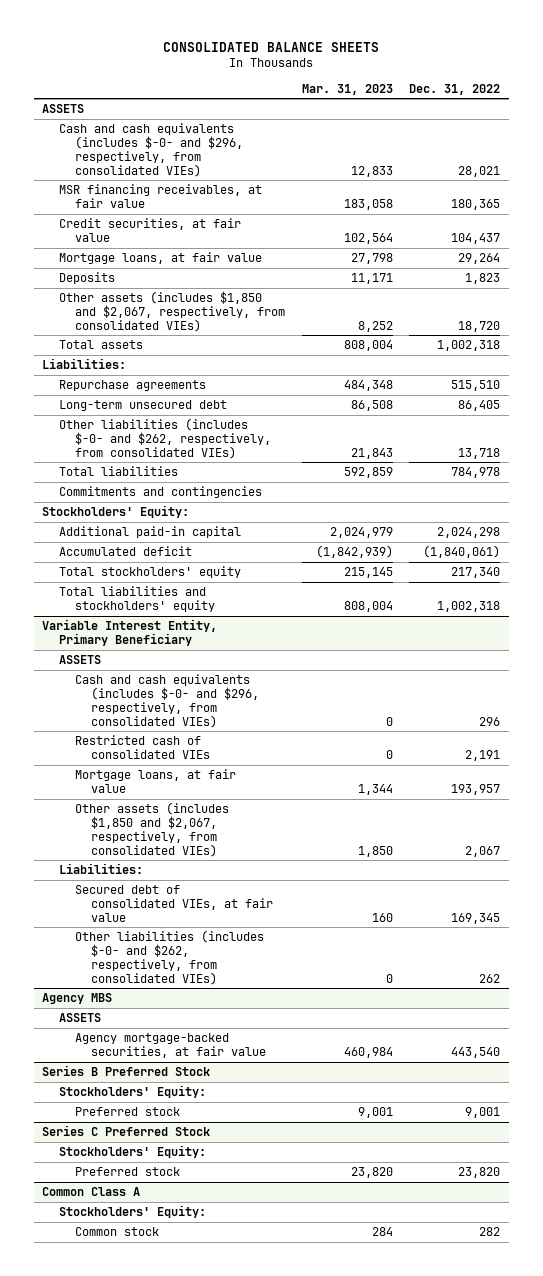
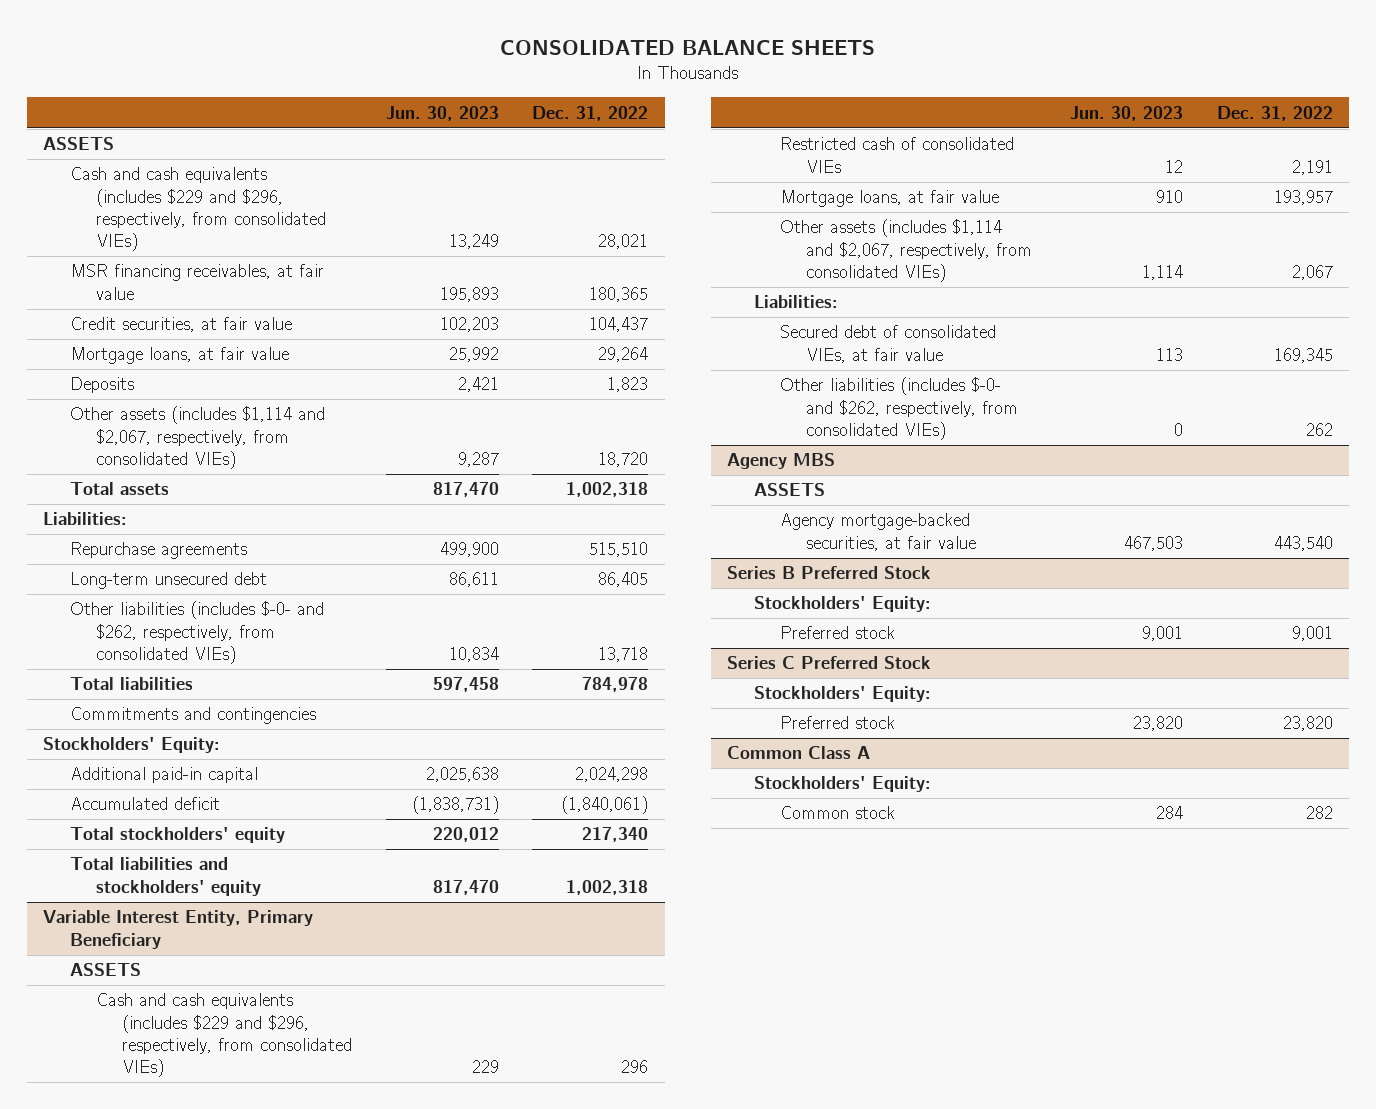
- | Mar. 31, 2023 | Dec. 31, 2022
+ | Jun. 30, 2023 | Dec. 31, 2022
- Cash and cash equivalents (includes $-0- and $296, respectively, from consolidated VIEs) | 12,833 | 28,021
+ Cash and cash equivalents (includes $229 and $296, respectively, from consolidated VIEs) | 13,249 | 28,021
- Other assets (includes $1,850 and $2,067, respectively, from consolidated VIEs) | 8,252 | 18,720
+ Other assets (includes $1,114 and $2,067, respectively, from consolidated VIEs) | 9,287 | 18,720
@ Variable Interest Entity, Primary Beneficiary
- Cash and cash equivalents (includes $-0- and $296, respectively, from consolidated VIEs) | 0 | 296
+ Cash and cash equivalents (includes $229 and $296, respectively, from consolidated VIEs) | 229 | 296
- Other assets (includes $1,850 and $2,067, respectively, from consolidated VIEs) | 1,850 | 2,067
+ Other assets (includes $1,114 and $2,067, respectively, from consolidated VIEs) | 1,114 | 2,067

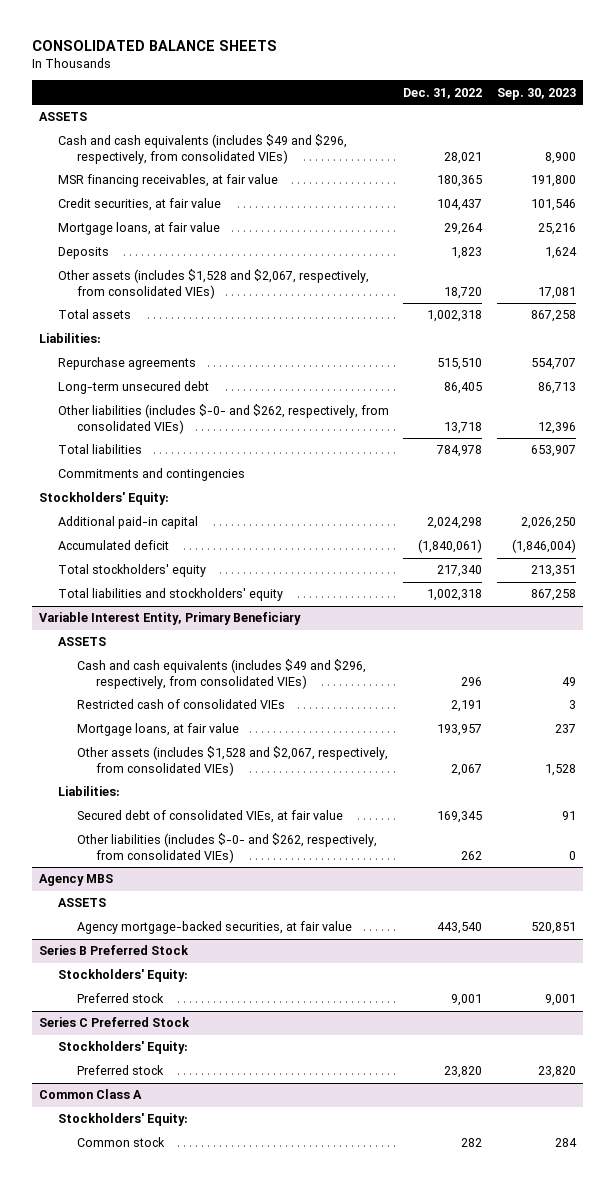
- | Jun. 30, 2023 | Dec. 31, 2022
+ | Dec. 31, 2022 | Sep. 30, 2023
- Cash and cash equivalents (includes $229 and $296, respectively, from consolidated VIEs) | 13,249 | 28,021
+ Cash and cash equivalents (includes $49 and $296, respectively, from consolidated VIEs) | 28,021 | 8,900
- Other assets (includes $1,114 and $2,067, respectively, from consolidated VIEs) | 9,287 | 18,720
+ Other assets (includes $1,528 and $2,067, respectively, from consolidated VIEs) | 18,720 | 17,081
@ Variable Interest Entity, Primary Beneficiary
- Cash and cash equivalents (includes $229 and $296, respectively, from consolidated VIEs) | 229 | 296
+ Cash and cash equivalents (includes $49 and $296, respectively, from consolidated VIEs) | 296 | 49
- Other assets (includes $1,114 and $2,067, respectively, from consolidated VIEs) | 1,114 | 2,067
+ Other assets (includes $1,528 and $2,067, respectively, from consolidated VIEs) | 2,067 | 1,528

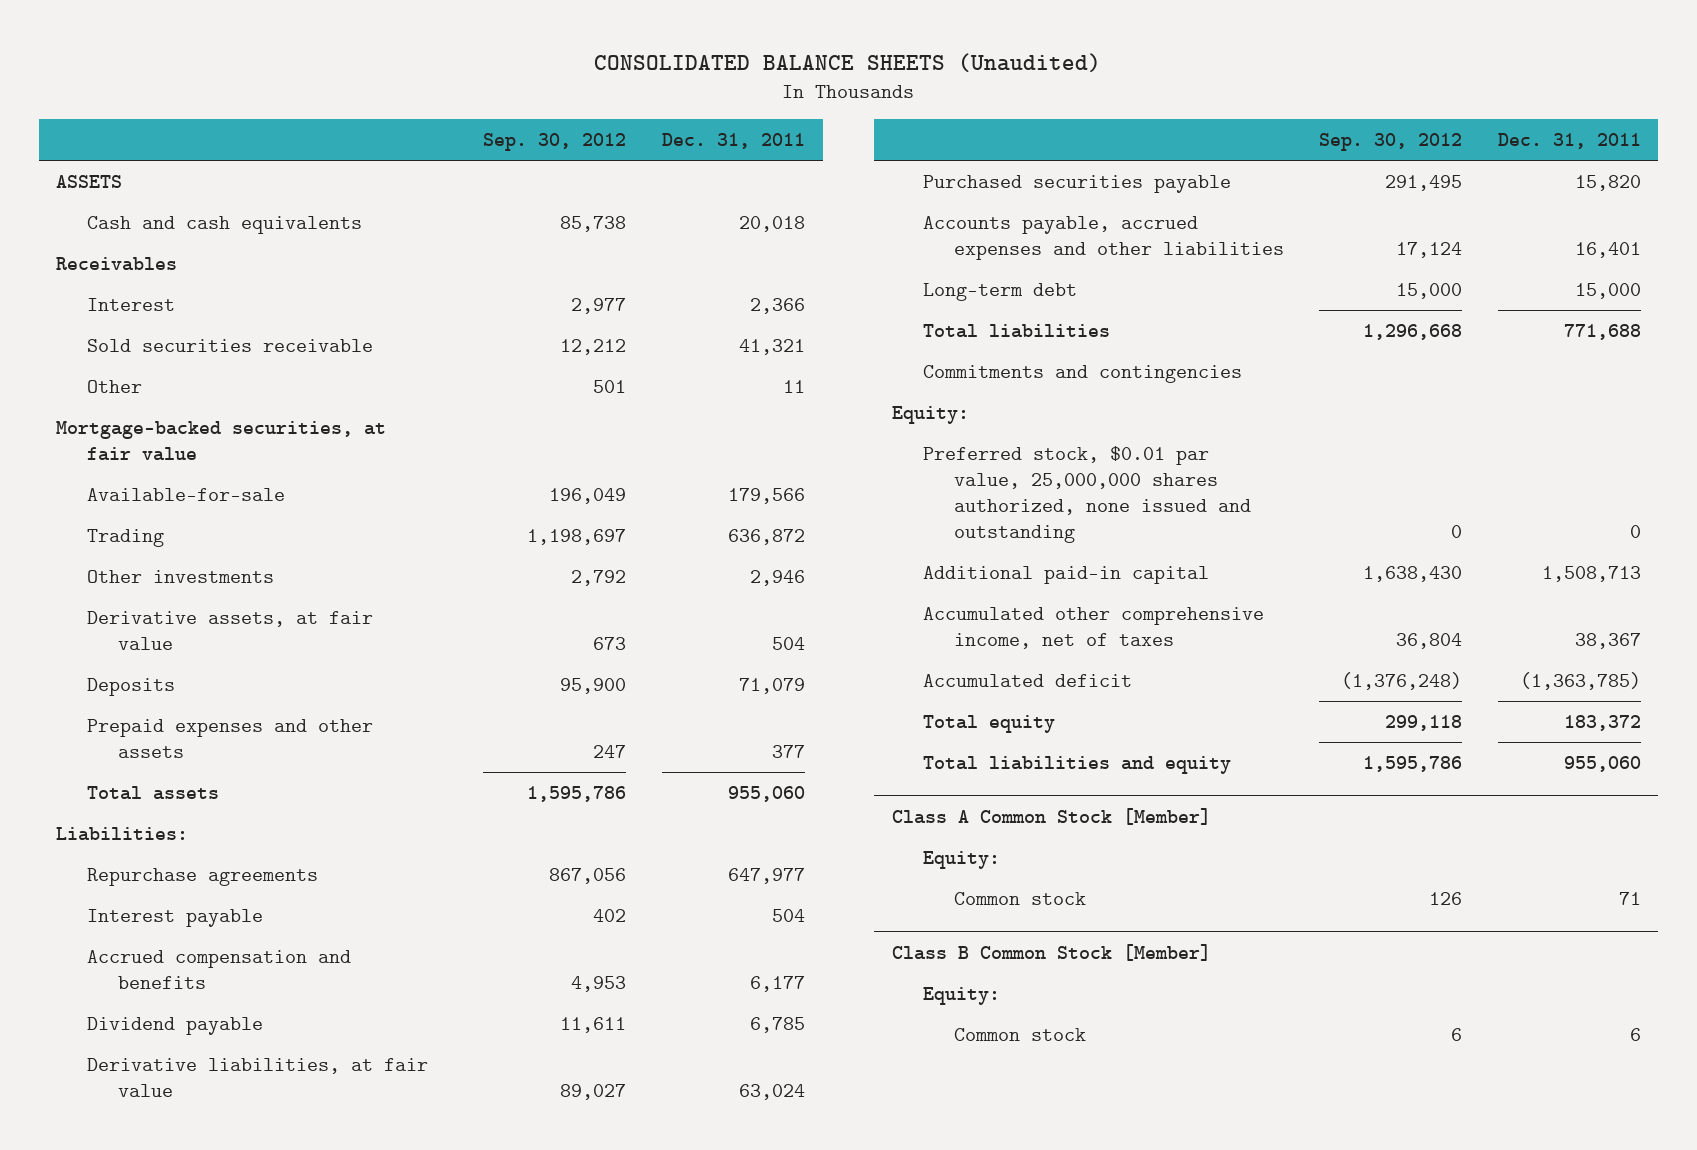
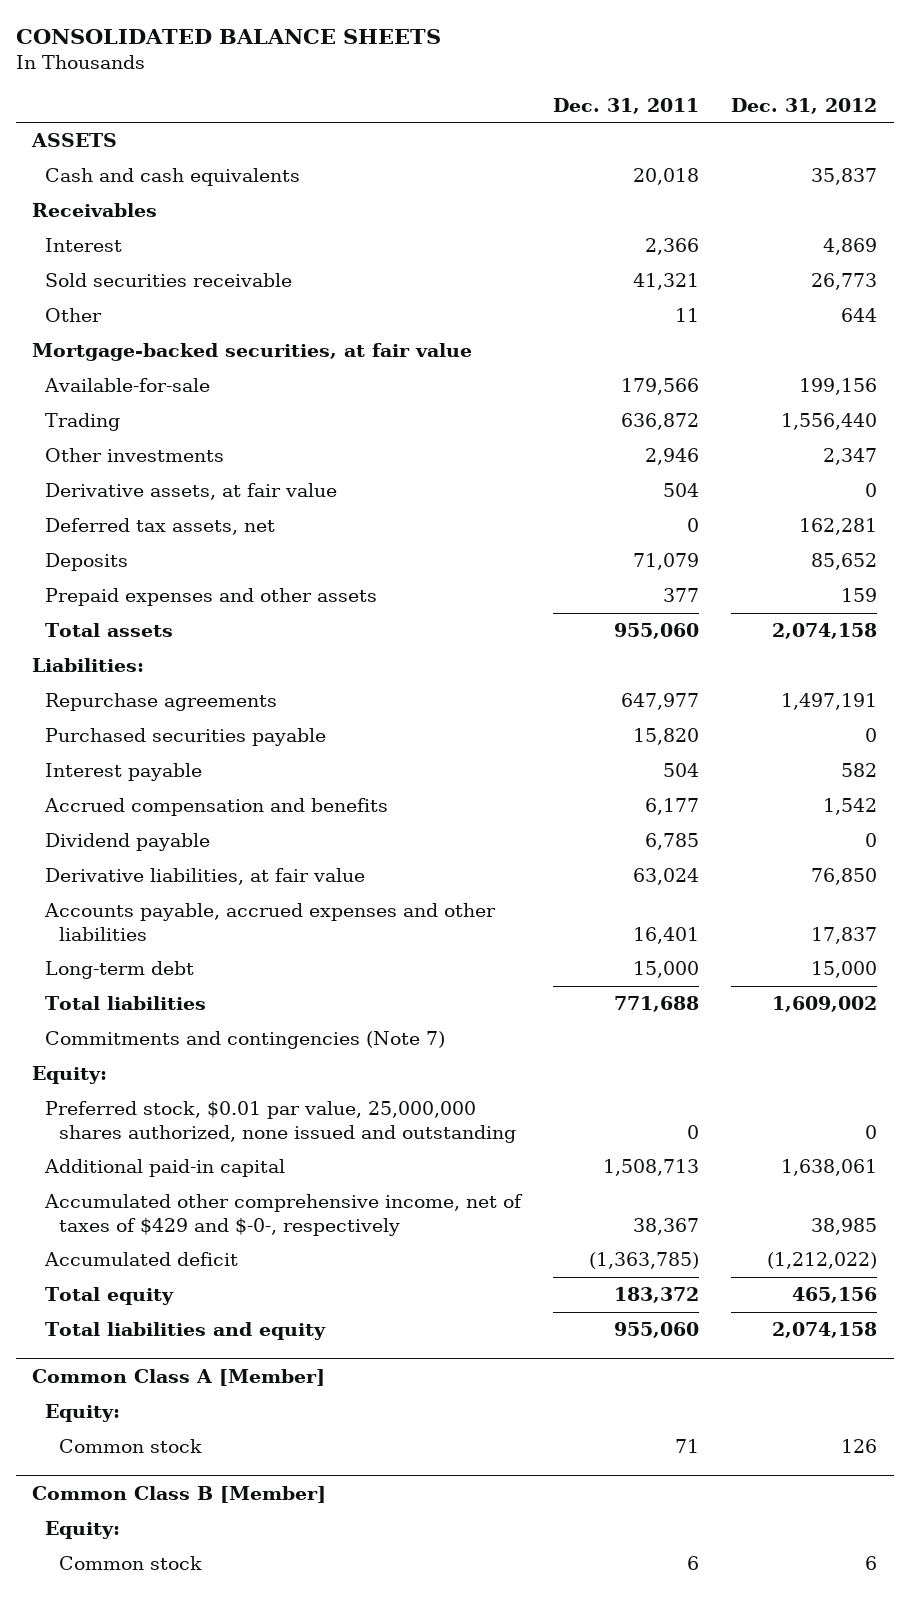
- CONSOLIDATED BALANCE SHEETS (Unaudited)
+ CONSOLIDATED BALANCE SHEETS
- | Sep. 30, 2012 | Dec. 31, 2011
+ | Dec. 31, 2011 | Dec. 31, 2012
+ Deferred tax assets, net | 0 | 162,281
moved up: Purchased securities payable | 15,820 | 0
- Commitments and contingencies
+ Commitments and contingencies (Note 7)
- Accumulated other comprehensive income, net of taxes | 36,804 | 38,367
+ Accumulated other comprehensive income, net of taxes of $429 and $-0-, respectively | 38,367 | 38,985
- Class A Common Stock [Member]
+ Common Class A [Member]
- Class B Common Stock [Member]
+ Common Class B [Member]

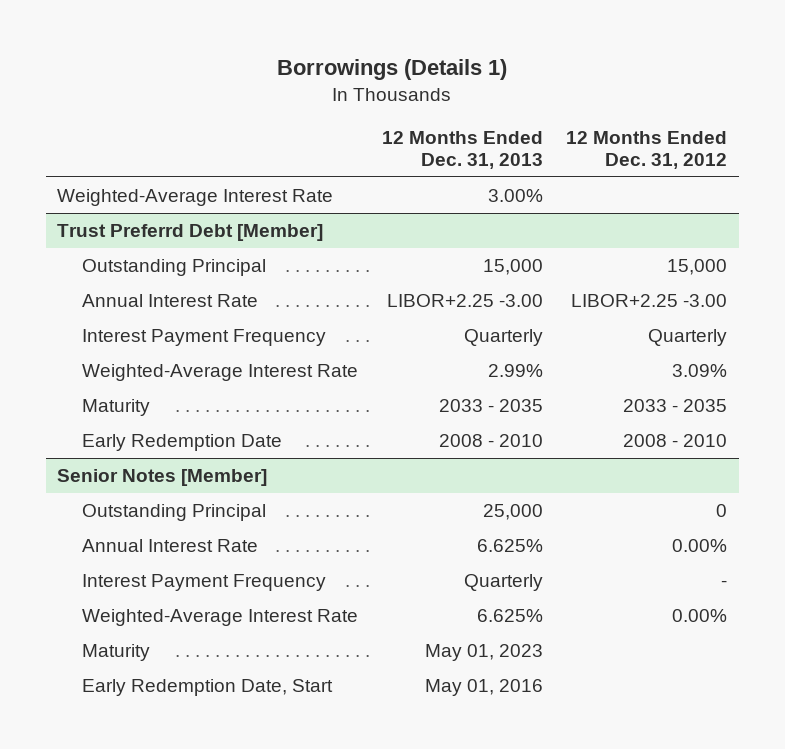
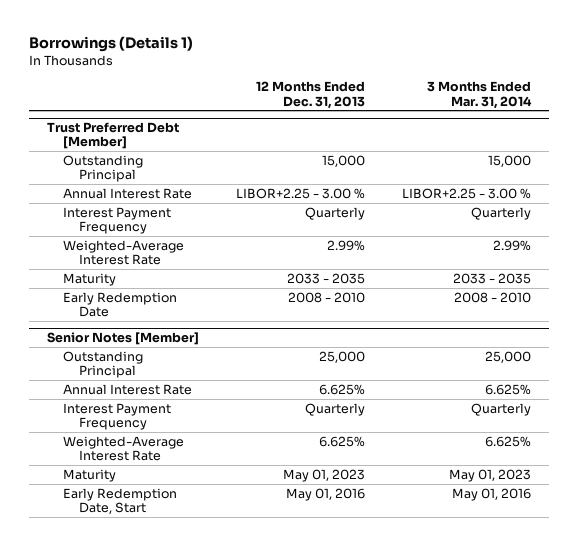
- | 12 Months Ended Dec. 31, 2013 | 12 Months Ended Dec. 31, 2012
+ | 12 Months Ended Dec. 31, 2013 | 3 Months Ended Mar. 31, 2014
- Weighted-Average Interest Rate | 3.00% |
- Trust Preferrd Debt [Member]
+ Trust Preferred Debt [Member]
- Annual Interest Rate | LIBOR+2.25 -3.00 | LIBOR+2.25 -3.00
+ Annual Interest Rate | LIBOR+2.25 - 3.00 % | LIBOR+2.25 - 3.00 %

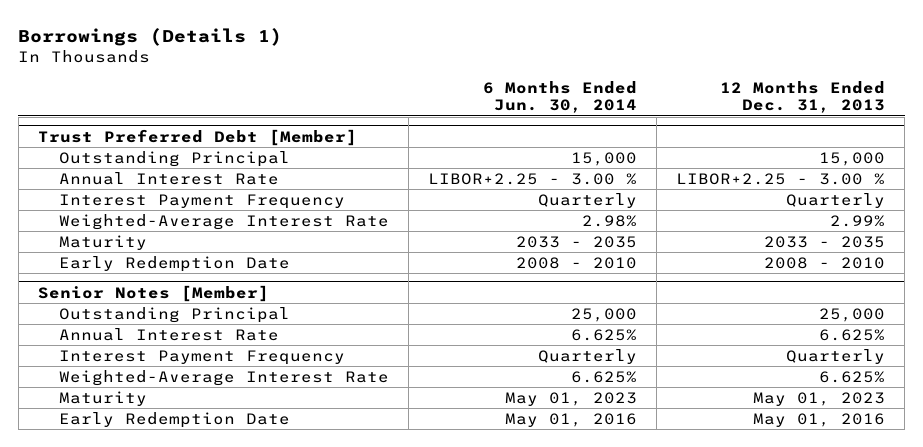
- | 12 Months Ended Dec. 31, 2013 | 3 Months Ended Mar. 31, 2014
+ | 6 Months Ended Jun. 30, 2014 | 12 Months Ended Dec. 31, 2013
@ Senior Notes [Member]
- Early Redemption Date, Start | May 01, 2016 | May 01, 2016
+ Early Redemption Date | May 01, 2016 | May 01, 2016

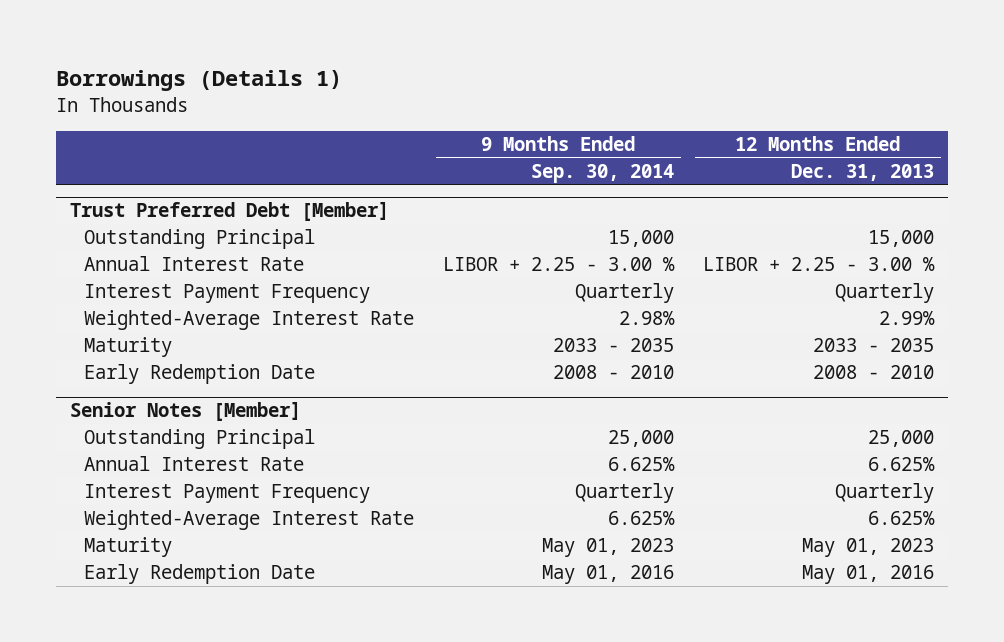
- | 6 Months Ended Jun. 30, 2014 | 12 Months Ended Dec. 31, 2013
+ | 9 Months Ended Sep. 30, 2014 | 12 Months Ended Dec. 31, 2013
@ Trust Preferred Debt [Member]
- Annual Interest Rate | LIBOR+2.25 - 3.00 % | LIBOR+2.25 - 3.00 %
+ Annual Interest Rate | LIBOR + 2.25 - 3.00 % | LIBOR + 2.25 - 3.00 %

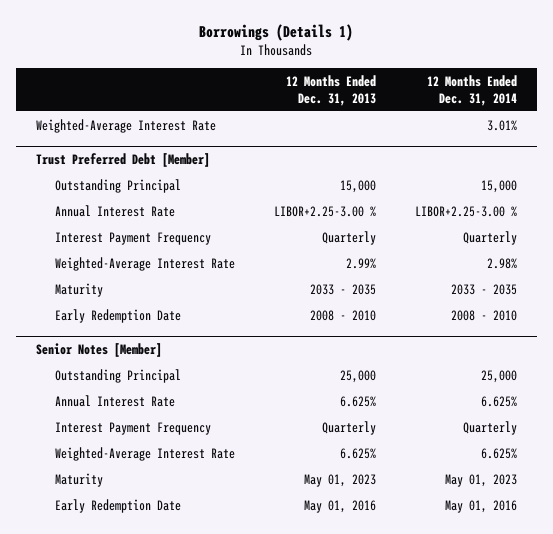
- | 9 Months Ended Sep. 30, 2014 | 12 Months Ended Dec. 31, 2013
+ | 12 Months Ended Dec. 31, 2013 | 12 Months Ended Dec. 31, 2014
+ Weighted-Average Interest Rate | | 3.01%
@ Trust Preferred Debt [Member]
- Annual Interest Rate | LIBOR + 2.25 - 3.00 % | LIBOR + 2.25 - 3.00 %
+ Annual Interest Rate | LIBOR+2.25-3.00 % | LIBOR+2.25-3.00 %

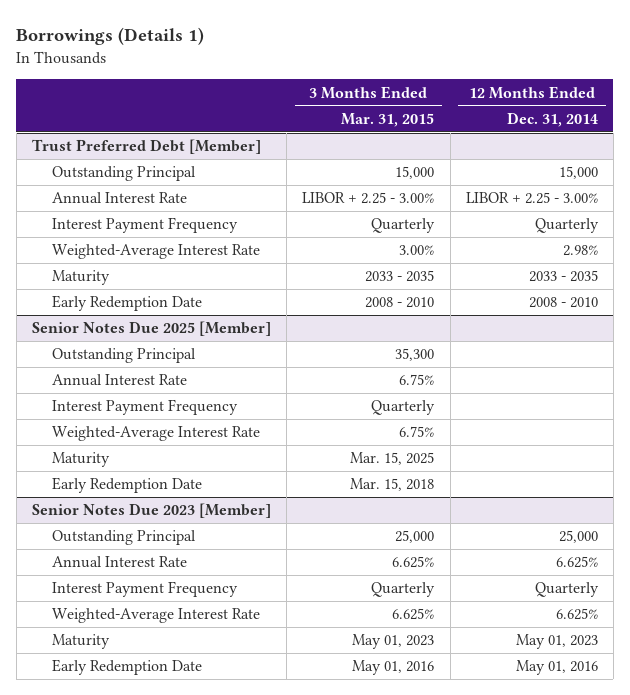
- | 12 Months Ended Dec. 31, 2013 | 12 Months Ended Dec. 31, 2014
+ | 3 Months Ended Mar. 31, 2015 | 12 Months Ended Dec. 31, 2014
- Weighted-Average Interest Rate | | 3.01%
@ Trust Preferred Debt [Member]
- Annual Interest Rate | LIBOR+2.25-3.00 % | LIBOR+2.25-3.00 %
+ Annual Interest Rate | LIBOR + 2.25 - 3.00% | LIBOR + 2.25 - 3.00%
- Senior Notes [Member]
+ Senior Notes Due 2025 [Member]
+ Outstanding Principal | 35,300 |
+ Annual Interest Rate | 6.75% |
+ Interest Payment Frequency | Quarterly |
+ Weighted-Average Interest Rate | 6.75% |
+ Maturity | Mar. 15, 2025 |
+ Early Redemption Date | Mar. 15, 2018 |
+ Senior Notes Due 2023 [Member]

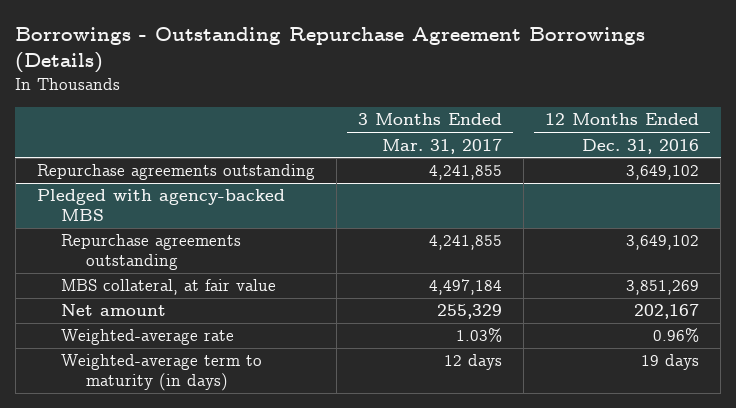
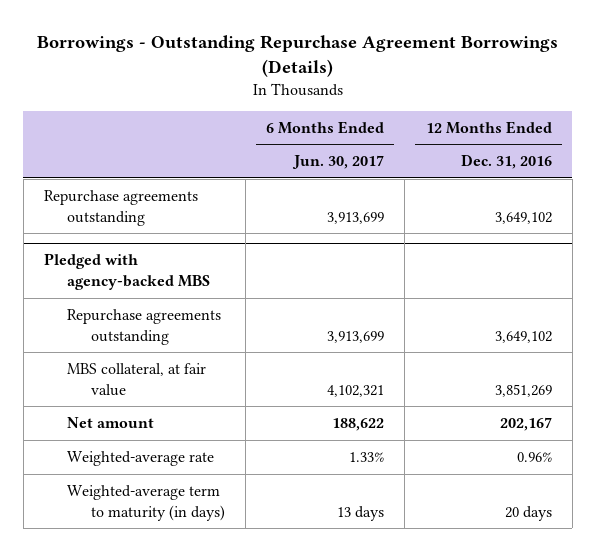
- | 3 Months Ended Mar. 31, 2017 | 12 Months Ended Dec. 31, 2016
+ | 6 Months Ended Jun. 30, 2017 | 12 Months Ended Dec. 31, 2016
@ Pledged with agency-backed MBS
- Weighted-average term to maturity (in days) | 12 days | 19 days
+ Weighted-average term to maturity (in days) | 13 days | 20 days

